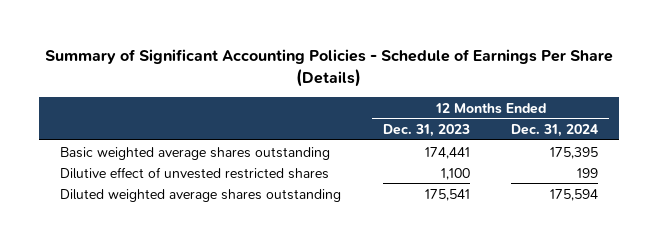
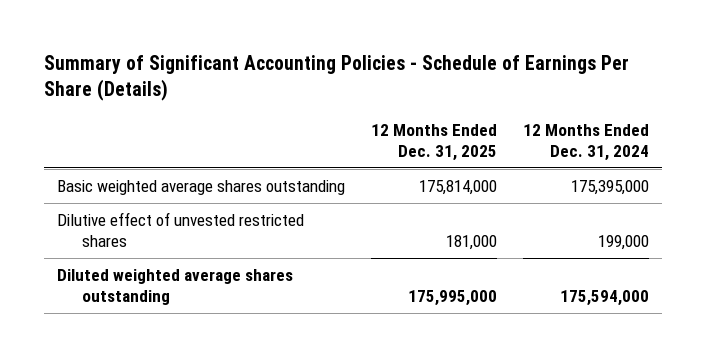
- | 12 Months Ended Dec. 31, 2023 | 12 Months Ended Dec. 31, 2024
+ | 12 Months Ended Dec. 31, 2025 | 12 Months Ended Dec. 31, 2024
- Basic weighted average shares outstanding | 174,441 | 175,395
- Dilutive effect of unvested restricted shares | 1,100 | 199
- Diluted weighted average shares outstanding | 175,541 | 175,594
+ Basic weighted average shares outstanding | 175,814,000 | 175,395,000
+ Dilutive effect of unvested restricted shares | 181,000 | 199,000
+ Diluted weighted average shares outstanding | 175,995,000 | 175,594,000

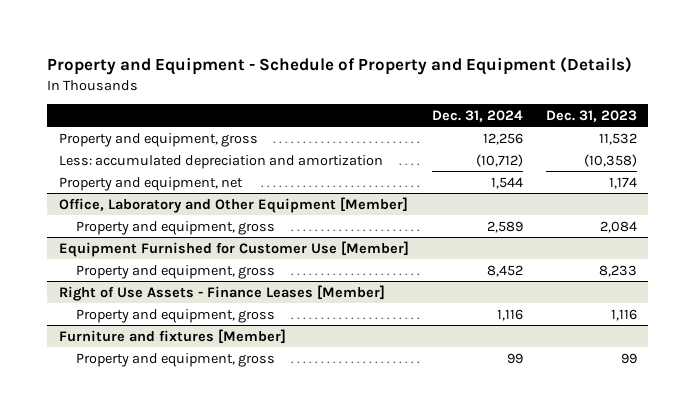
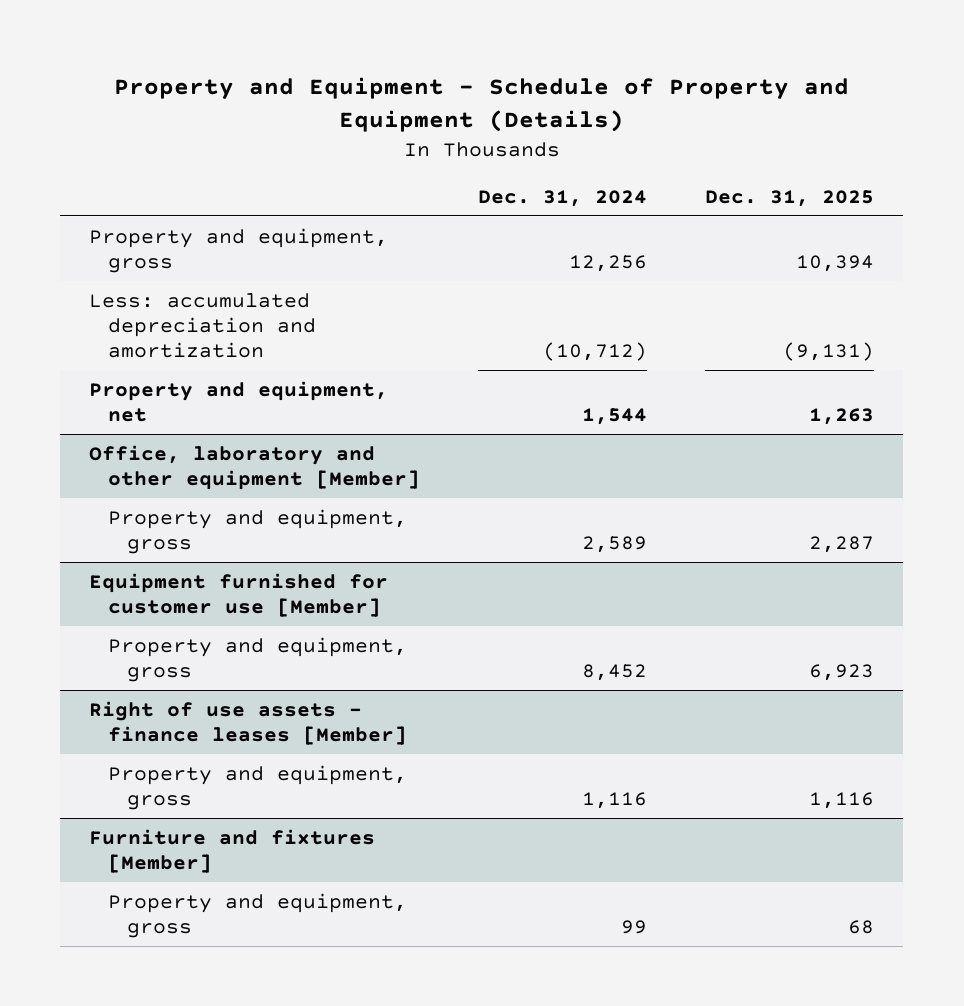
- | Dec. 31, 2024 | Dec. 31, 2023
+ | Dec. 31, 2024 | Dec. 31, 2025
- Office, Laboratory and Other Equipment [Member]
+ Office, laboratory and other equipment [Member]
- Equipment Furnished for Customer Use [Member]
+ Equipment furnished for customer use [Member]
- Right of Use Assets - Finance Leases [Member]
+ Right of use assets - finance leases [Member]

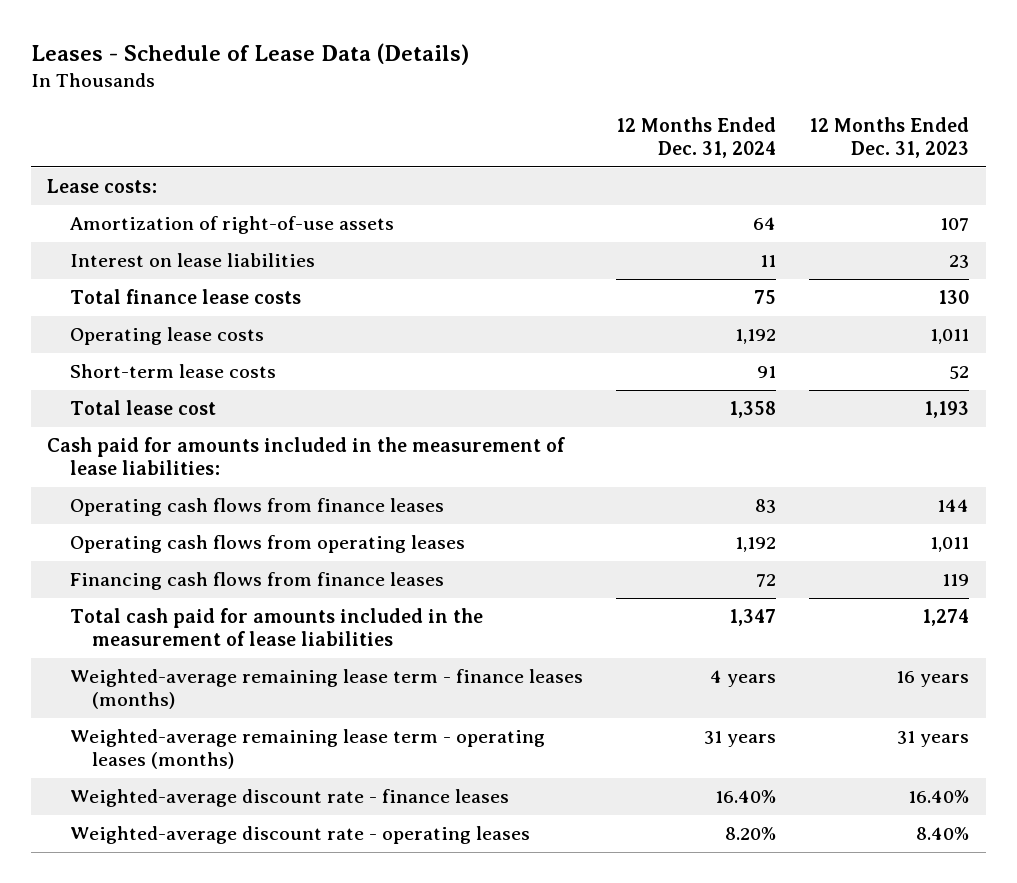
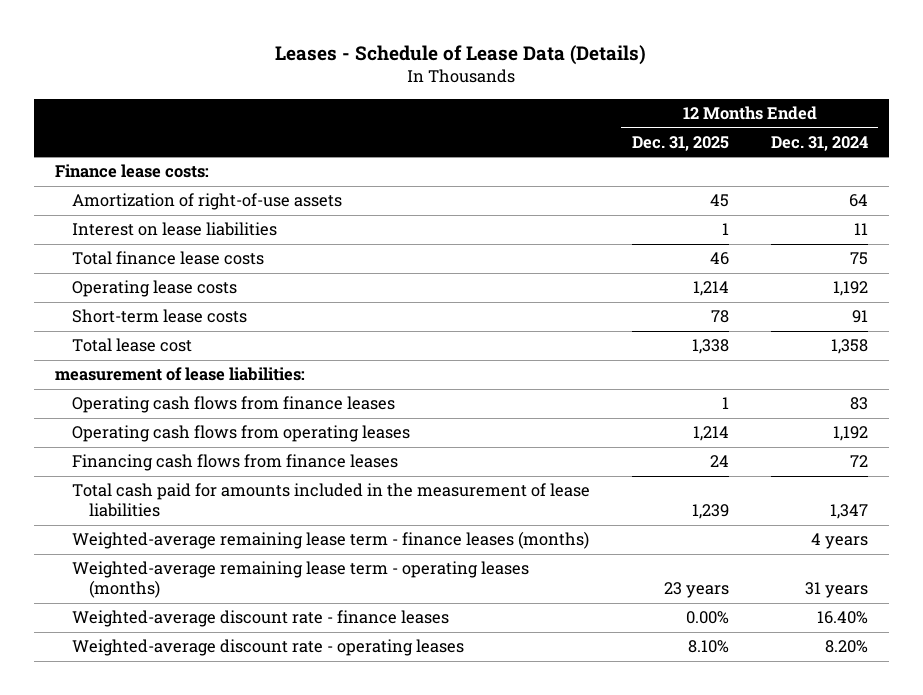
- | 12 Months Ended Dec. 31, 2024 | 12 Months Ended Dec. 31, 2023
+ | 12 Months Ended Dec. 31, 2025 | 12 Months Ended Dec. 31, 2024
- Lease costs:
+ Finance lease costs:
- Cash paid for amounts included in the measurement of lease liabilities:
+ measurement of lease liabilities:

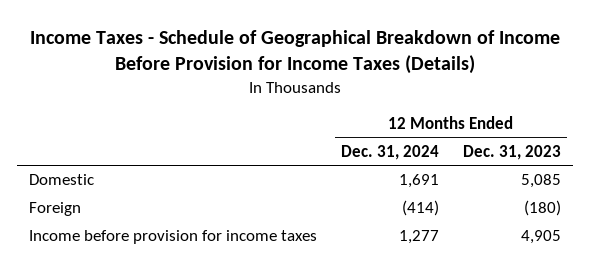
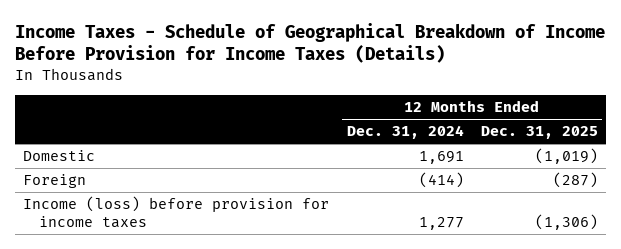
- | 12 Months Ended Dec. 31, 2024 | 12 Months Ended Dec. 31, 2023
+ | 12 Months Ended Dec. 31, 2024 | 12 Months Ended Dec. 31, 2025
- Income before provision for income taxes | 1,277 | 4,905
+ Income (loss) before provision for income taxes | 1,277 | (1,306)

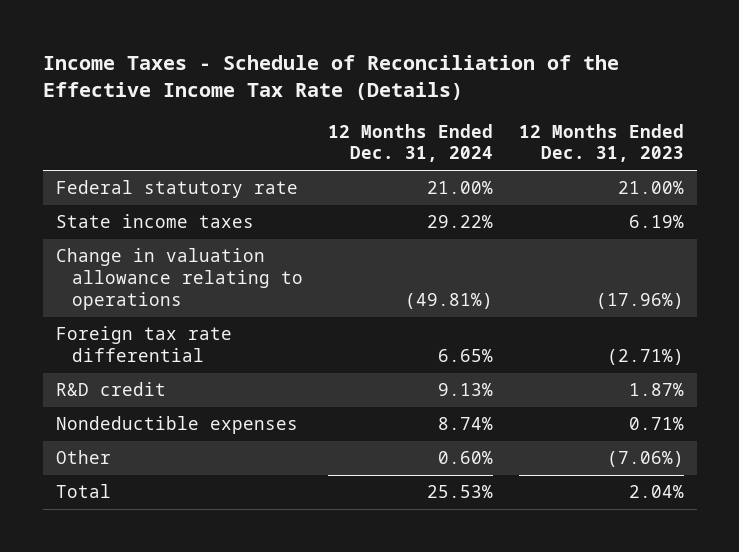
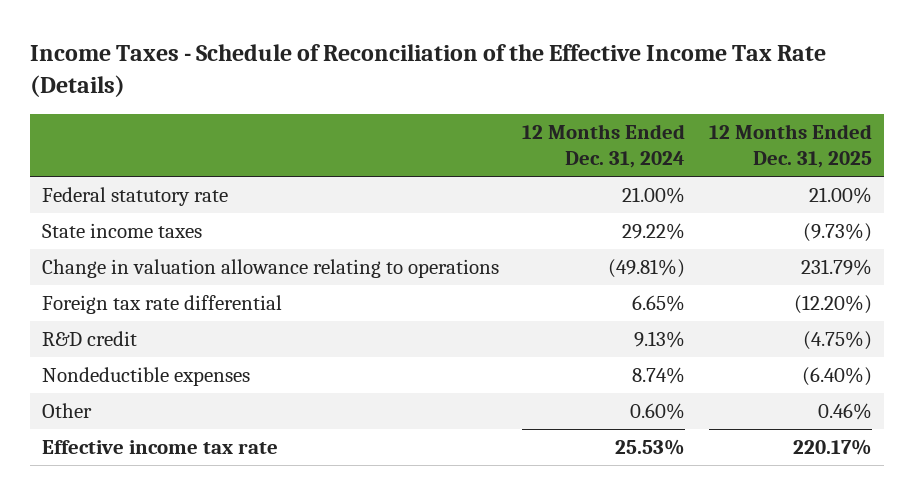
- | 12 Months Ended Dec. 31, 2024 | 12 Months Ended Dec. 31, 2023
+ | 12 Months Ended Dec. 31, 2024 | 12 Months Ended Dec. 31, 2025
- Total | 25.53% | 2.04%
+ Effective income tax rate | 25.53% | 220.17%

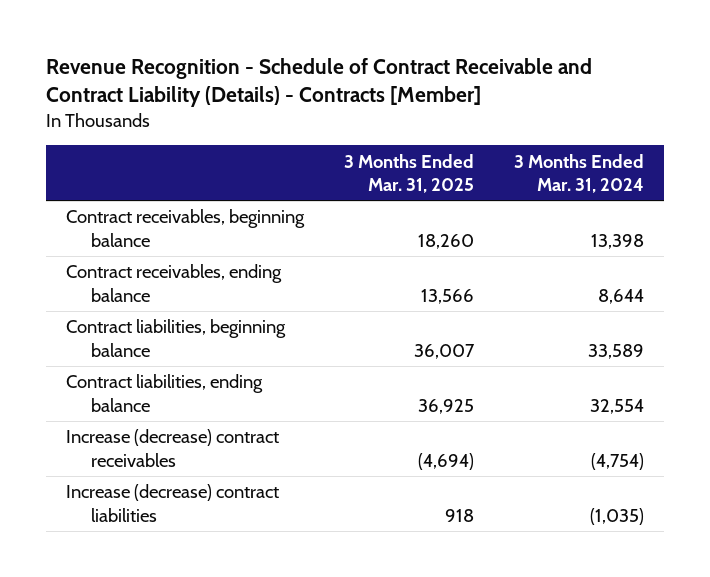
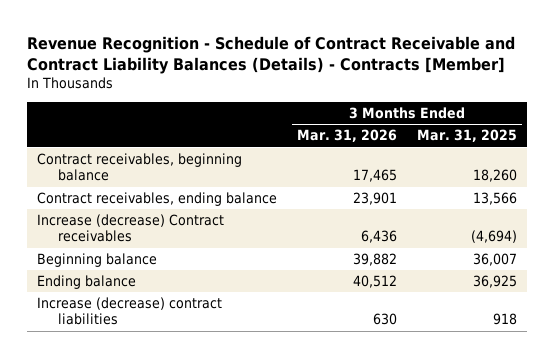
- Revenue Recognition - Schedule of Contract Receivable and Contract Liability (Details) - Contracts [Member]
+ Revenue Recognition - Schedule of Contract Receivable and Contract Liability Balances (Details) - Contracts [Member]
- | 3 Months Ended Mar. 31, 2025 | 3 Months Ended Mar. 31, 2024
+ | 3 Months Ended Mar. 31, 2026 | 3 Months Ended Mar. 31, 2025
- Contract liabilities, beginning balance | 36,007 | 33,589
- Contract liabilities, ending balance | 36,925 | 32,554
- Increase (decrease) contract receivables | (4,694) | (4,754)
+ Increase (decrease) Contract receivables | 6,436 | (4,694)
+ Beginning balance | 39,882 | 36,007
+ Ending balance | 40,512 | 36,925

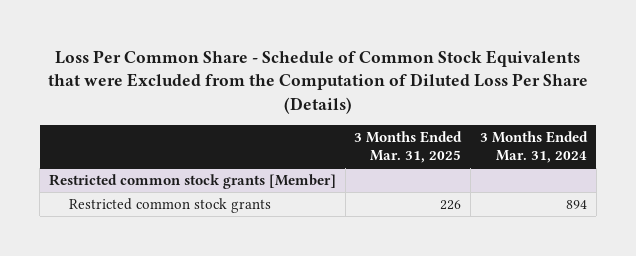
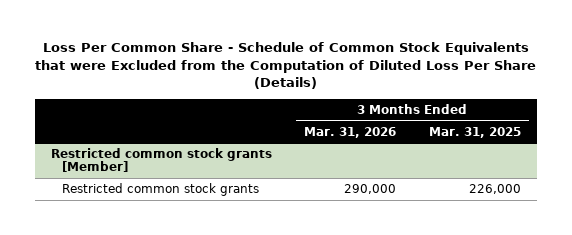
- | 3 Months Ended Mar. 31, 2025 | 3 Months Ended Mar. 31, 2024
+ | 3 Months Ended Mar. 31, 2026 | 3 Months Ended Mar. 31, 2025
@ Restricted common stock grants [Member]
- Restricted common stock grants | 226 | 894
+ Restricted common stock grants | 290,000 | 226,000

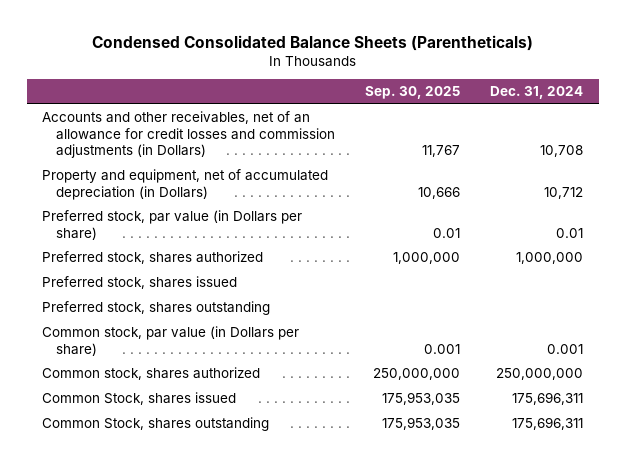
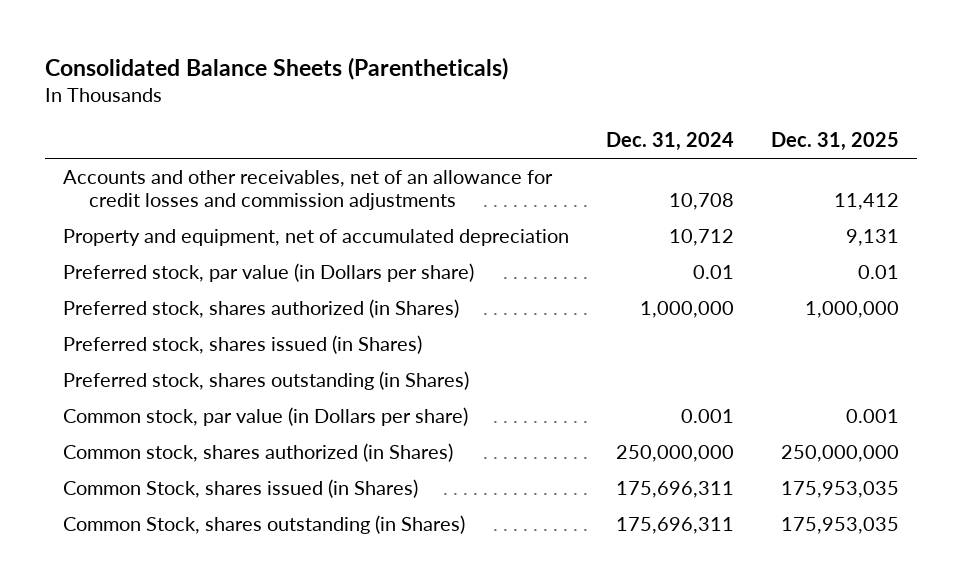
- Condensed Consolidated Balance Sheets (Parentheticals)
+ Consolidated Balance Sheets (Parentheticals)
- | Sep. 30, 2025 | Dec. 31, 2024
+ | Dec. 31, 2024 | Dec. 31, 2025
- Accounts and other receivables, net of an allowance for credit losses and commission adjustments (in Dollars) | 11,767 | 10,708
- Property and equipment, net of accumulated depreciation (in Dollars) | 10,666 | 10,712
+ Accounts and other receivables, net of an allowance for credit losses and commission adjustments | 10,708 | 11,412
+ Property and equipment, net of accumulated depreciation | 10,712 | 9,131
- Preferred stock, shares authorized | 1,000,000 | 1,000,000
- Preferred stock, shares issued
- Preferred stock, shares outstanding
+ Preferred stock, shares authorized (in Shares) | 1,000,000 | 1,000,000
+ Preferred stock, shares issued (in Shares)
+ Preferred stock, shares outstanding (in Shares)
- Common stock, shares authorized | 250,000,000 | 250,000,000
- Common Stock, shares issued | 175,953,035 | 175,696,311
- Common Stock, shares outstanding | 175,953,035 | 175,696,311
+ Common stock, shares authorized (in Shares) | 250,000,000 | 250,000,000
+ Common Stock, shares issued (in Shares) | 175,696,311 | 175,953,035
+ Common Stock, shares outstanding (in Shares) | 175,696,311 | 175,953,035

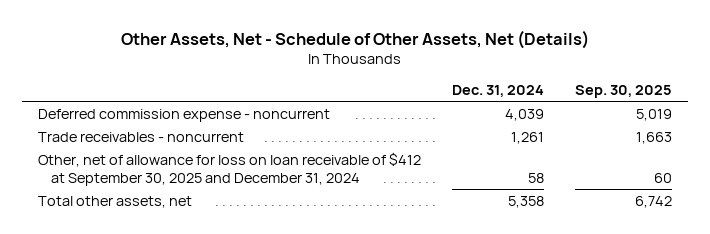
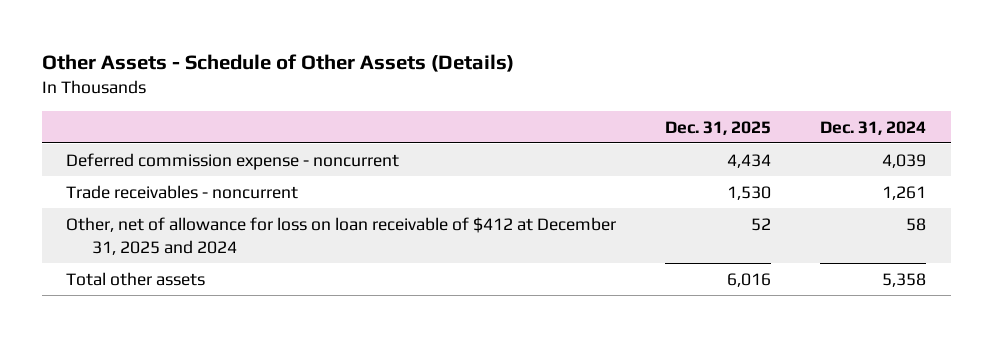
- Other Assets, Net - Schedule of Other Assets, Net (Details)
+ Other Assets - Schedule of Other Assets (Details)
- | Dec. 31, 2024 | Sep. 30, 2025
+ | Dec. 31, 2025 | Dec. 31, 2024
- Other, net of allowance for loss on loan receivable of $412 at September 30, 2025 and December 31, 2024 | 58 | 60
- Total other assets, net | 5,358 | 6,742
+ Other, net of allowance for loss on loan receivable of $412 at December 31, 2025 and 2024 | 52 | 58
+ Total other assets | 6,016 | 5,358

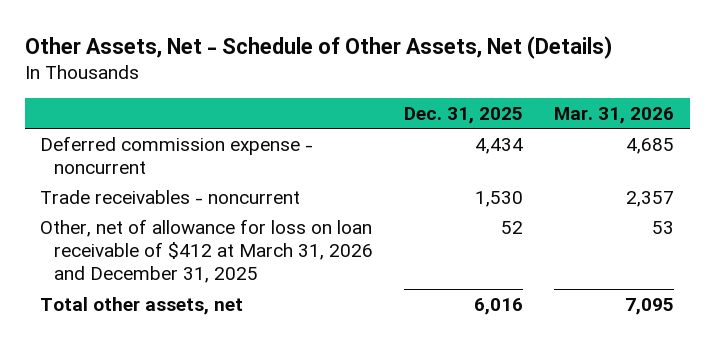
- Other Assets - Schedule of Other Assets (Details)
+ Other Assets, Net - Schedule of Other Assets, Net (Details)
- | Dec. 31, 2025 | Dec. 31, 2024
+ | Dec. 31, 2025 | Mar. 31, 2026
- Other, net of allowance for loss on loan receivable of $412 at December 31, 2025 and 2024 | 52 | 58
- Total other assets | 6,016 | 5,358
+ Other, net of allowance for loss on loan receivable of $412 at March 31, 2026 and December 31, 2025 | 52 | 53
+ Total other assets, net | 6,016 | 7,095

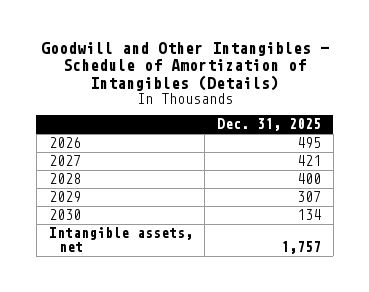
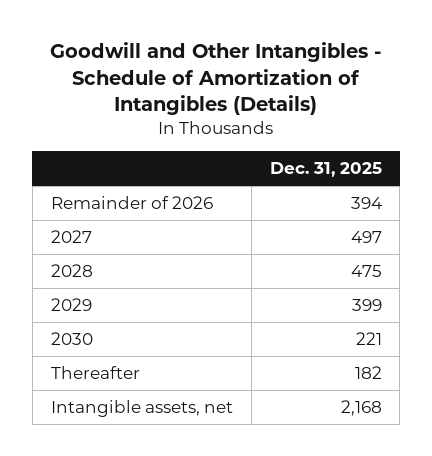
- 2026 | 495
- 2027 | 421
- 2028 | 400
- 2029 | 307
- 2030 | 134
- Intangible assets, net | 1,757
+ Remainder of 2026 | 394
+ 2027 | 497
+ 2028 | 475
+ 2029 | 399
+ 2030 | 221
+ Thereafter | 182
+ Intangible assets, net | 2,168

